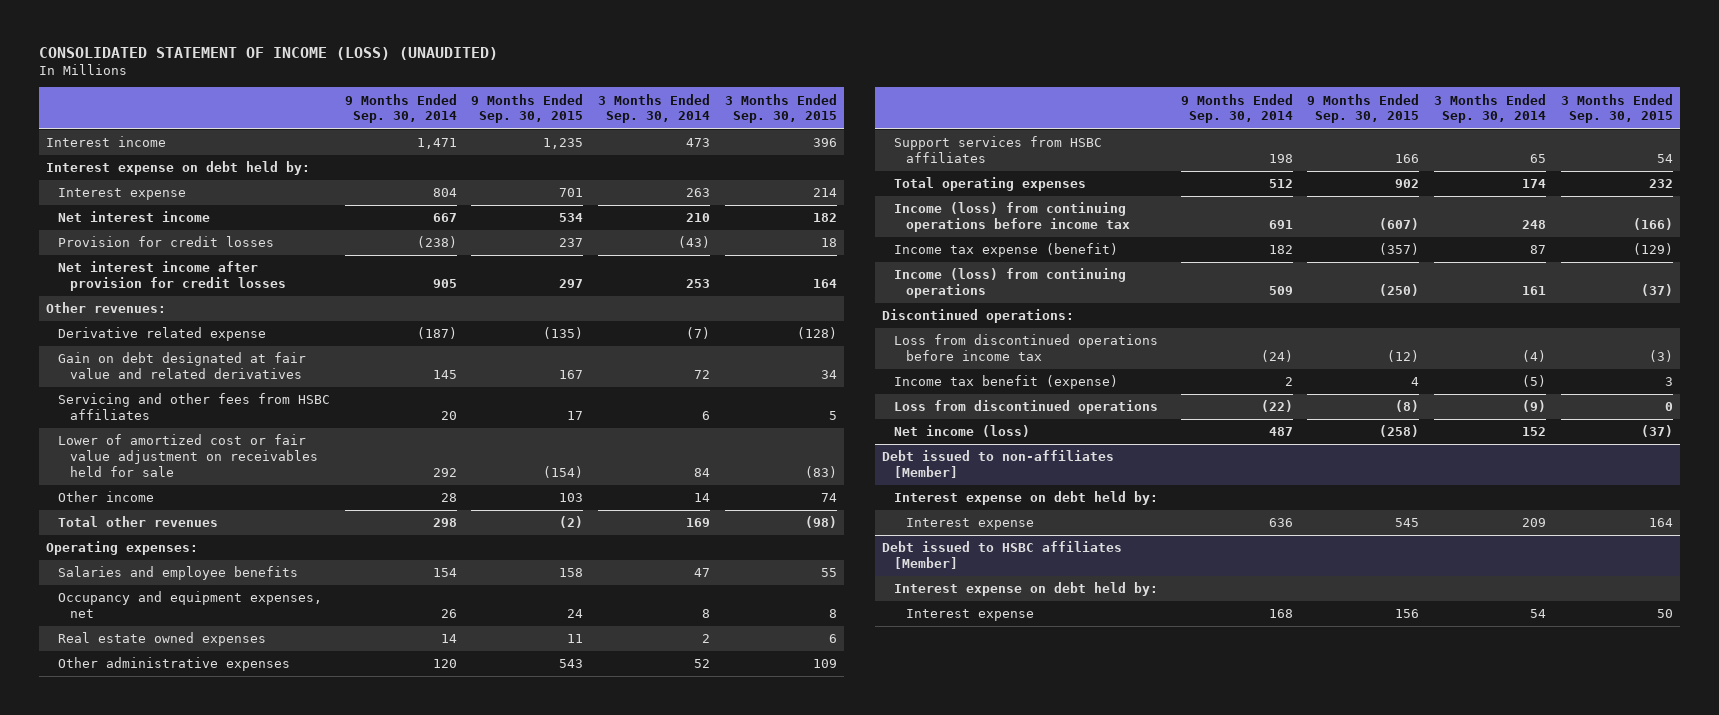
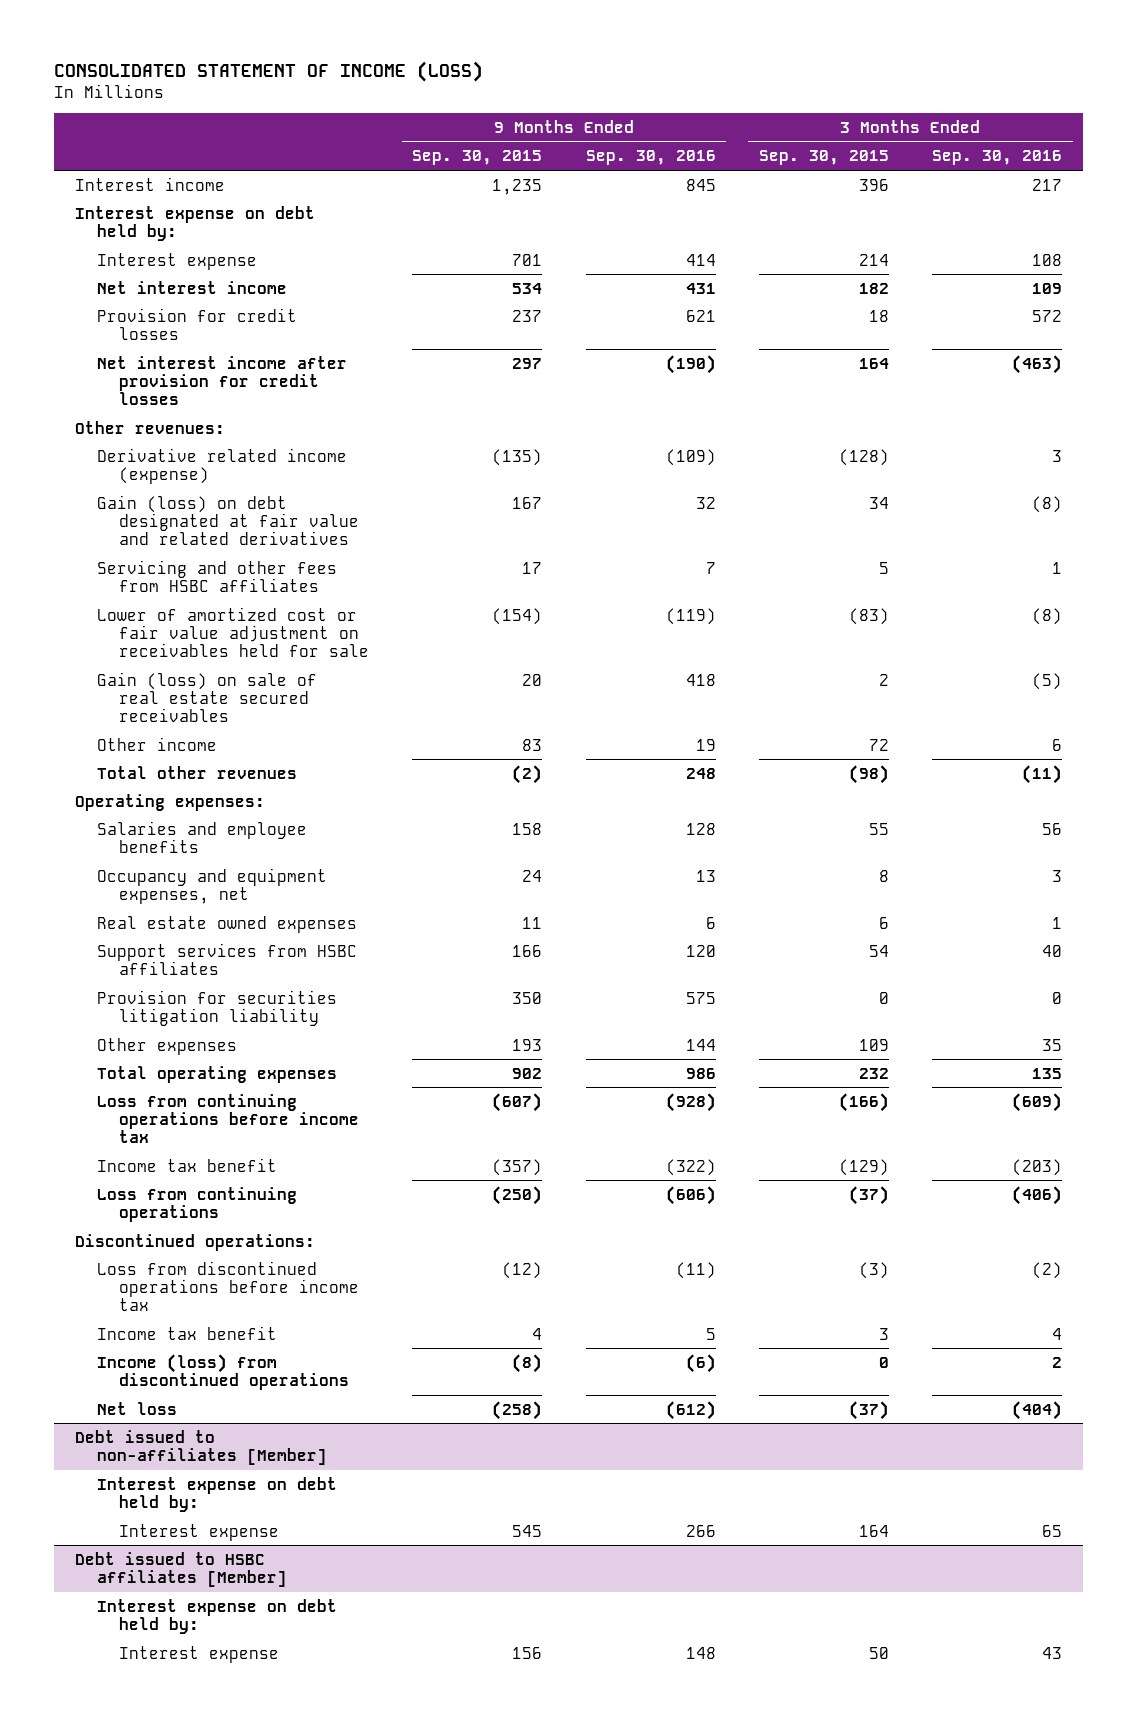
- CONSOLIDATED STATEMENT OF INCOME (LOSS) (UNAUDITED)
+ CONSOLIDATED STATEMENT OF INCOME (LOSS)
- | 9 Months Ended Sep. 30, 2014 | 9 Months Ended Sep. 30, 2015 | 3 Months Ended Sep. 30, 2014 | 3 Months Ended Sep. 30, 2015
+ | 9 Months Ended Sep. 30, 2015 | 9 Months Ended Sep. 30, 2016 | 3 Months Ended Sep. 30, 2015 | 3 Months Ended Sep. 30, 2016
- Derivative related expense | (187) | (135) | (7) | (128)
- Gain on debt designated at fair value and related derivatives | 145 | 167 | 72 | 34
+ Derivative related income (expense) | (135) | (109) | (128) | 3
+ Gain (loss) on debt designated at fair value and related derivatives | 167 | 32 | 34 | (8)
- Other income | 28 | 103 | 14 | 74
+ Gain (loss) on sale of real estate secured receivables | 20 | 418 | 2 | (5)
+ Other income | 83 | 19 | 72 | 6
- Other administrative expenses | 120 | 543 | 52 | 109
+ Provision for securities litigation liability | 350 | 575 | 0 | 0
+ Other expenses | 193 | 144 | 109 | 35
- Income (loss) from continuing operations before income tax | 691 | (607) | 248 | (166)
- Income tax expense (benefit) | 182 | (357) | 87 | (129)
- Income (loss) from continuing operations | 509 | (250) | 161 | (37)
+ Loss from continuing operations before income tax | (607) | (928) | (166) | (609)
+ Income tax benefit | (357) | (322) | (129) | (203)
+ Loss from continuing operations | (250) | (606) | (37) | (406)
- Income tax benefit (expense) | 2 | 4 | (5) | 3
- Loss from discontinued operations | (22) | (8) | (9) | 0
- Net income (loss) | 487 | (258) | 152 | (37)
+ Income tax benefit | 4 | 5 | 3 | 4
+ Income (loss) from discontinued operations | (8) | (6) | 0 | 2
+ Net loss | (258) | (612) | (37) | (404)

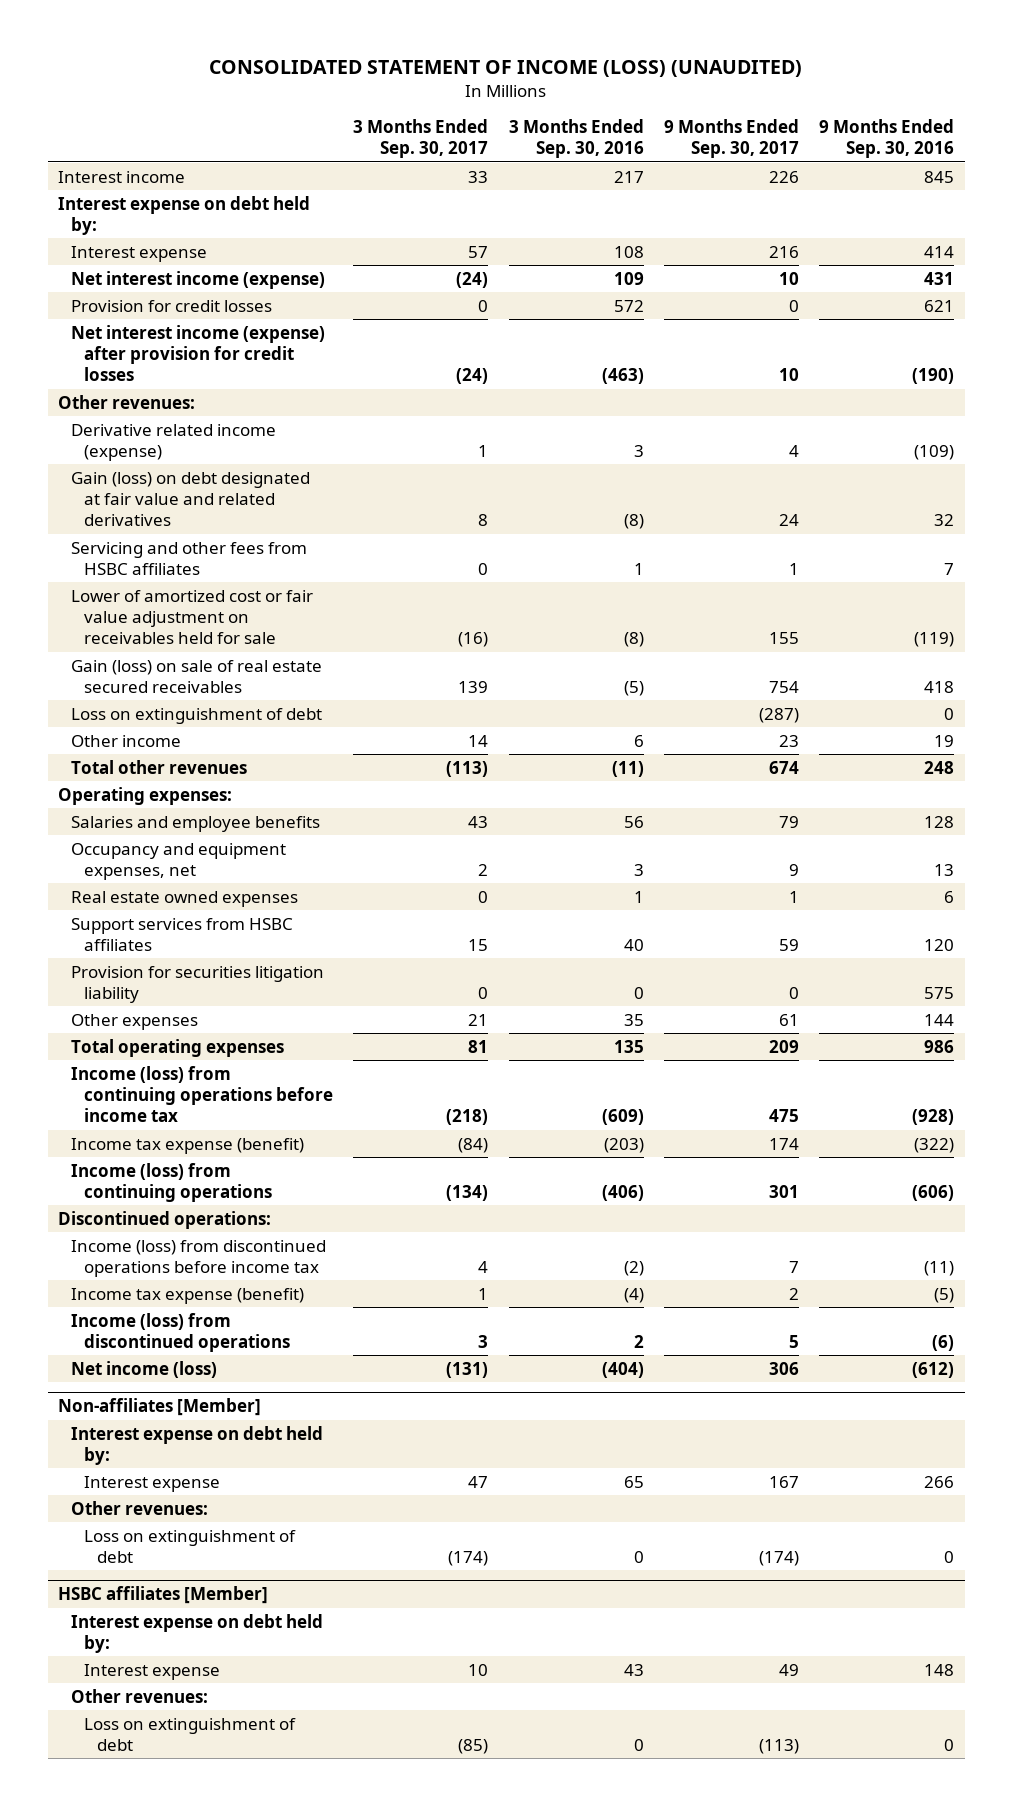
- CONSOLIDATED STATEMENT OF INCOME (LOSS)
+ CONSOLIDATED STATEMENT OF INCOME (LOSS) (UNAUDITED)
- | 9 Months Ended Sep. 30, 2015 | 9 Months Ended Sep. 30, 2016 | 3 Months Ended Sep. 30, 2015 | 3 Months Ended Sep. 30, 2016
+ | 3 Months Ended Sep. 30, 2017 | 3 Months Ended Sep. 30, 2016 | 9 Months Ended Sep. 30, 2017 | 9 Months Ended Sep. 30, 2016
- Net interest income | 534 | 431 | 182 | 109
+ Net interest income (expense) | (24) | 109 | 10 | 431
- Net interest income after provision for credit losses | 297 | (190) | 164 | (463)
+ Net interest income (expense) after provision for credit losses | (24) | (463) | 10 | (190)
+ Loss on extinguishment of debt | | | (287) | 0
- Loss from continuing operations before income tax | (607) | (928) | (166) | (609)
- Income tax benefit | (357) | (322) | (129) | (203)
- Loss from continuing operations | (250) | (606) | (37) | (406)
+ Income (loss) from continuing operations before income tax | (218) | (609) | 475 | (928)
+ Income tax expense (benefit) | (84) | (203) | 174 | (322)
+ Income (loss) from continuing operations | (134) | (406) | 301 | (606)
- Loss from discontinued operations before income tax | (12) | (11) | (3) | (2)
- Income tax benefit | 4 | 5 | 3 | 4
+ Income (loss) from discontinued operations before income tax | 4 | (2) | 7 | (11)
+ Income tax expense (benefit) | 1 | (4) | 2 | (5)
- Net loss | (258) | (612) | (37) | (404)
- Debt issued to non-affiliates [Member]
+ Net income (loss) | (131) | (404) | 306 | (612)
+ Non-affiliates [Member]
- Debt issued to HSBC affiliates [Member]
+ Other revenues:
+ Loss on extinguishment of debt | (174) | 0 | (174) | 0
+ HSBC affiliates [Member]
+ Other revenues:
+ Loss on extinguishment of debt | (85) | 0 | (113) | 0

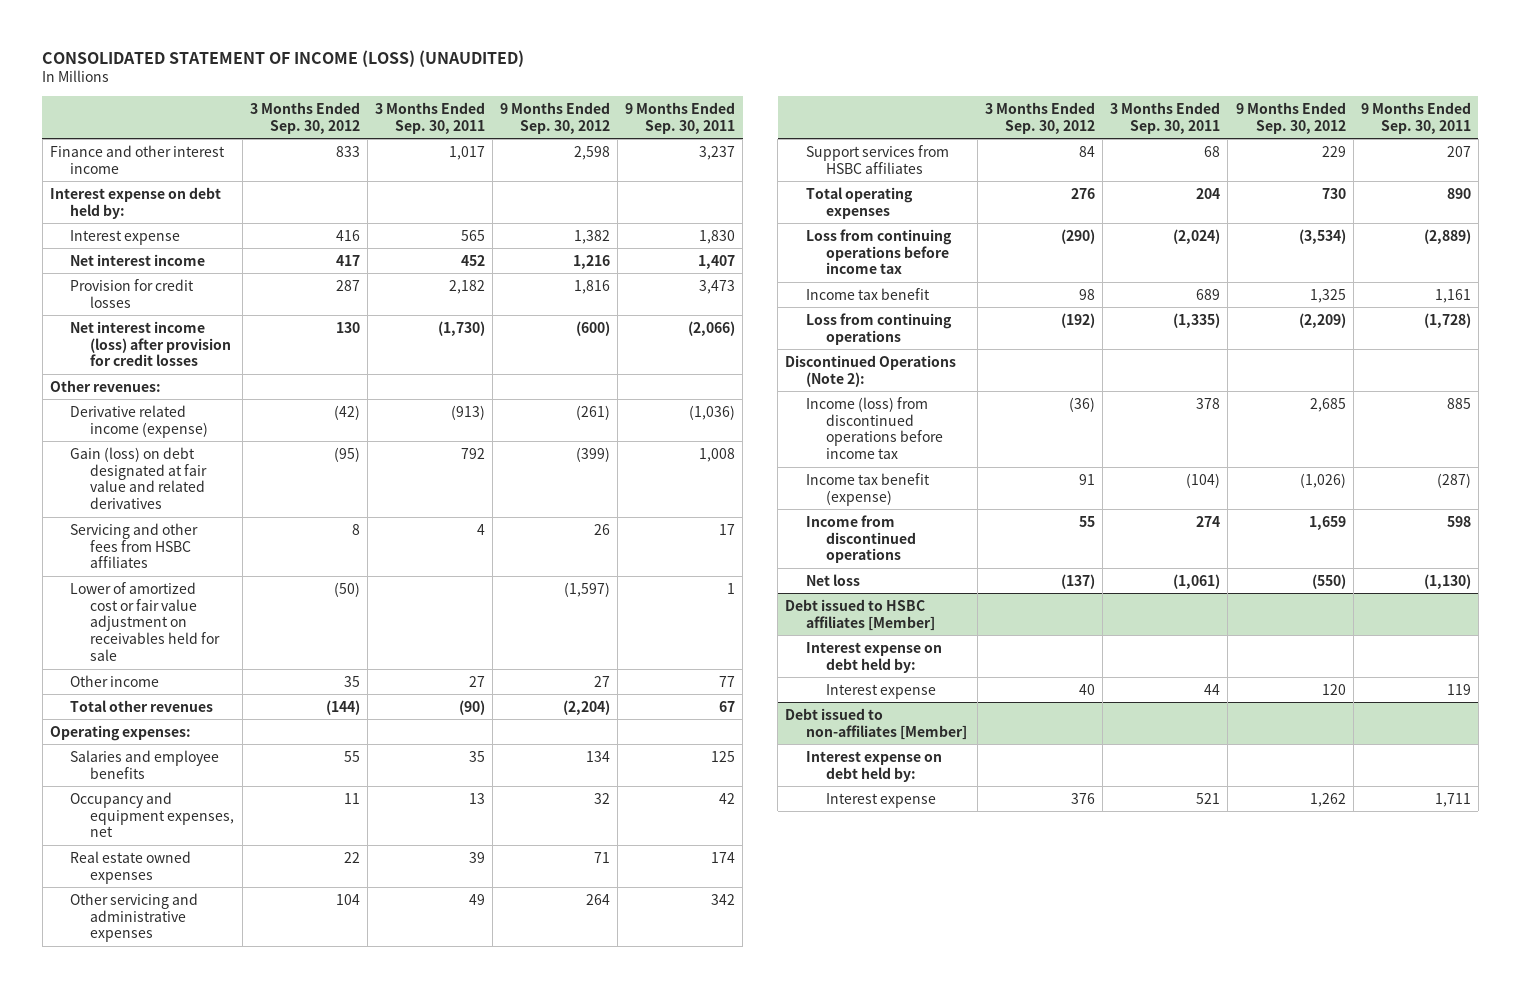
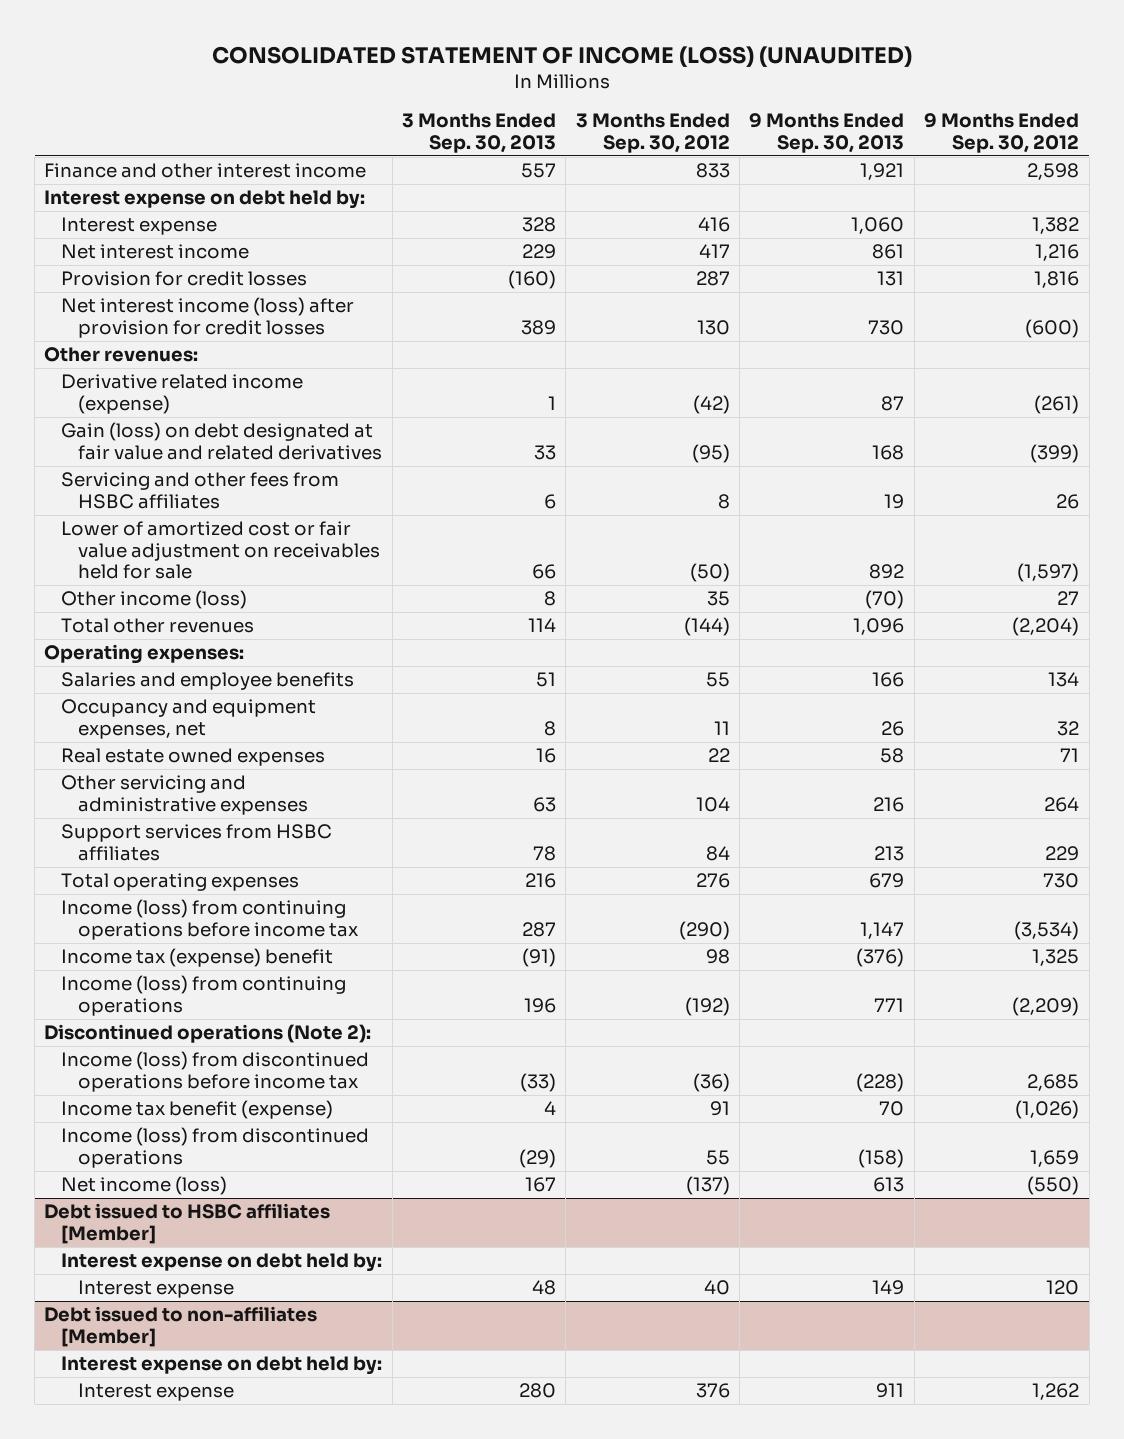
- | 3 Months Ended Sep. 30, 2012 | 3 Months Ended Sep. 30, 2011 | 9 Months Ended Sep. 30, 2012 | 9 Months Ended Sep. 30, 2011
+ | 3 Months Ended Sep. 30, 2013 | 3 Months Ended Sep. 30, 2012 | 9 Months Ended Sep. 30, 2013 | 9 Months Ended Sep. 30, 2012
- Other income | 35 | 27 | 27 | 77
+ Other income (loss) | 8 | 35 | (70) | 27
- Loss from continuing operations before income tax | (290) | (2,024) | (3,534) | (2,889)
- Income tax benefit | 98 | 689 | 1,325 | 1,161
- Loss from continuing operations | (192) | (1,335) | (2,209) | (1,728)
- Discontinued Operations (Note 2):
+ Income (loss) from continuing operations before income tax | 287 | (290) | 1,147 | (3,534)
+ Income tax (expense) benefit | (91) | 98 | (376) | 1,325
+ Income (loss) from continuing operations | 196 | (192) | 771 | (2,209)
+ Discontinued operations (Note 2):
- Income from discontinued operations | 55 | 274 | 1,659 | 598
- Net loss | (137) | (1,061) | (550) | (1,130)
+ Income (loss) from discontinued operations | (29) | 55 | (158) | 1,659
+ Net income (loss) | 167 | (137) | 613 | (550)

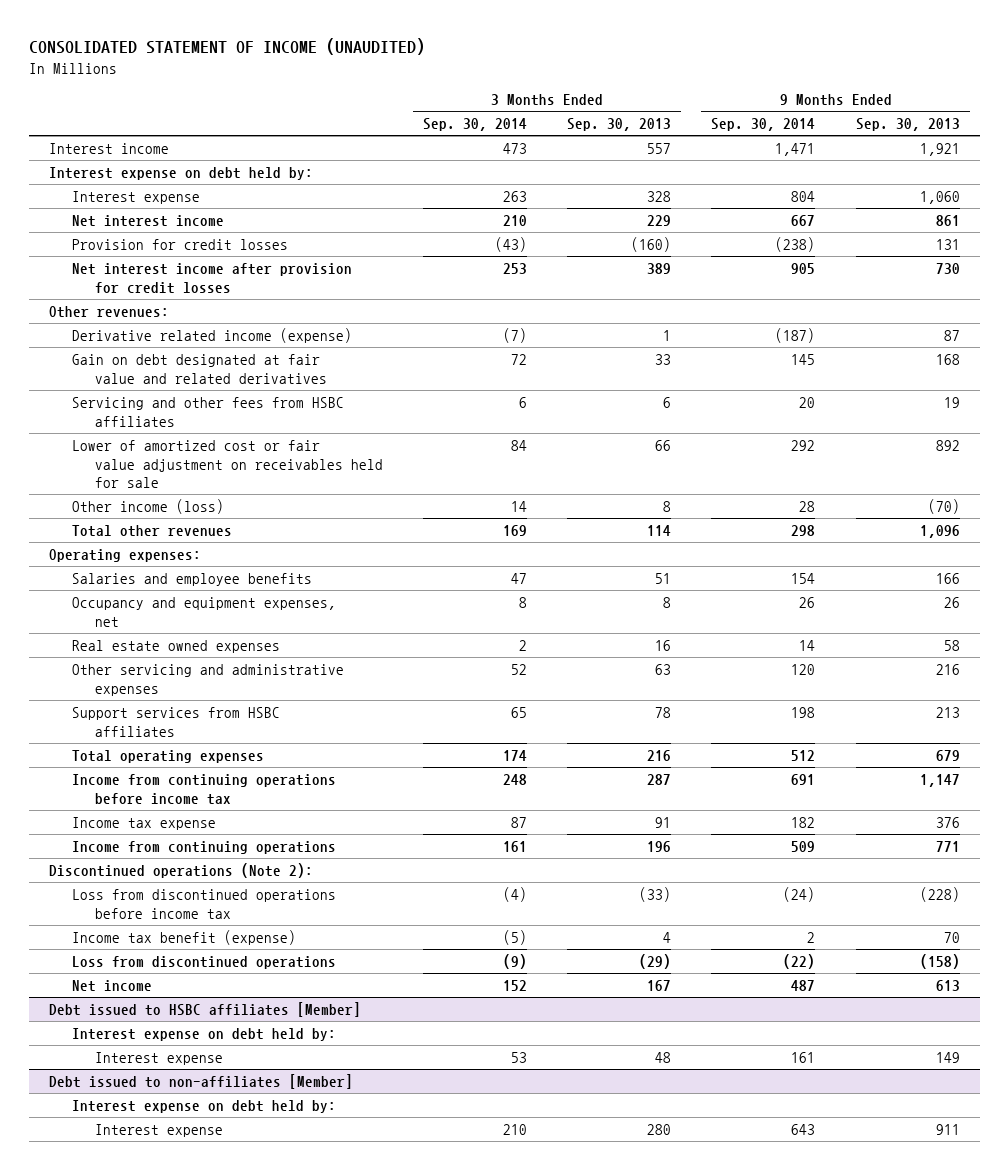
- CONSOLIDATED STATEMENT OF INCOME (LOSS) (UNAUDITED)
+ CONSOLIDATED STATEMENT OF INCOME (UNAUDITED)
- | 3 Months Ended Sep. 30, 2013 | 3 Months Ended Sep. 30, 2012 | 9 Months Ended Sep. 30, 2013 | 9 Months Ended Sep. 30, 2012
+ | 3 Months Ended Sep. 30, 2014 | 3 Months Ended Sep. 30, 2013 | 9 Months Ended Sep. 30, 2014 | 9 Months Ended Sep. 30, 2013
- Finance and other interest income | 557 | 833 | 1,921 | 2,598
+ Interest income | 473 | 557 | 1,471 | 1,921
- Net interest income (loss) after provision for credit losses | 389 | 130 | 730 | (600)
+ Net interest income after provision for credit losses | 253 | 389 | 905 | 730
- Gain (loss) on debt designated at fair value and related derivatives | 33 | (95) | 168 | (399)
+ Gain on debt designated at fair value and related derivatives | 72 | 33 | 145 | 168
- Income (loss) from continuing operations before income tax | 287 | (290) | 1,147 | (3,534)
- Income tax (expense) benefit | (91) | 98 | (376) | 1,325
- Income (loss) from continuing operations | 196 | (192) | 771 | (2,209)
+ Income from continuing operations before income tax | 248 | 287 | 691 | 1,147
+ Income tax expense | 87 | 91 | 182 | 376
+ Income from continuing operations | 161 | 196 | 509 | 771
- Income (loss) from discontinued operations before income tax | (33) | (36) | (228) | 2,685
+ Loss from discontinued operations before income tax | (4) | (33) | (24) | (228)
- Income (loss) from discontinued operations | (29) | 55 | (158) | 1,659
- Net income (loss) | 167 | (137) | 613 | (550)
+ Loss from discontinued operations | (9) | (29) | (22) | (158)
+ Net income | 152 | 167 | 487 | 613

